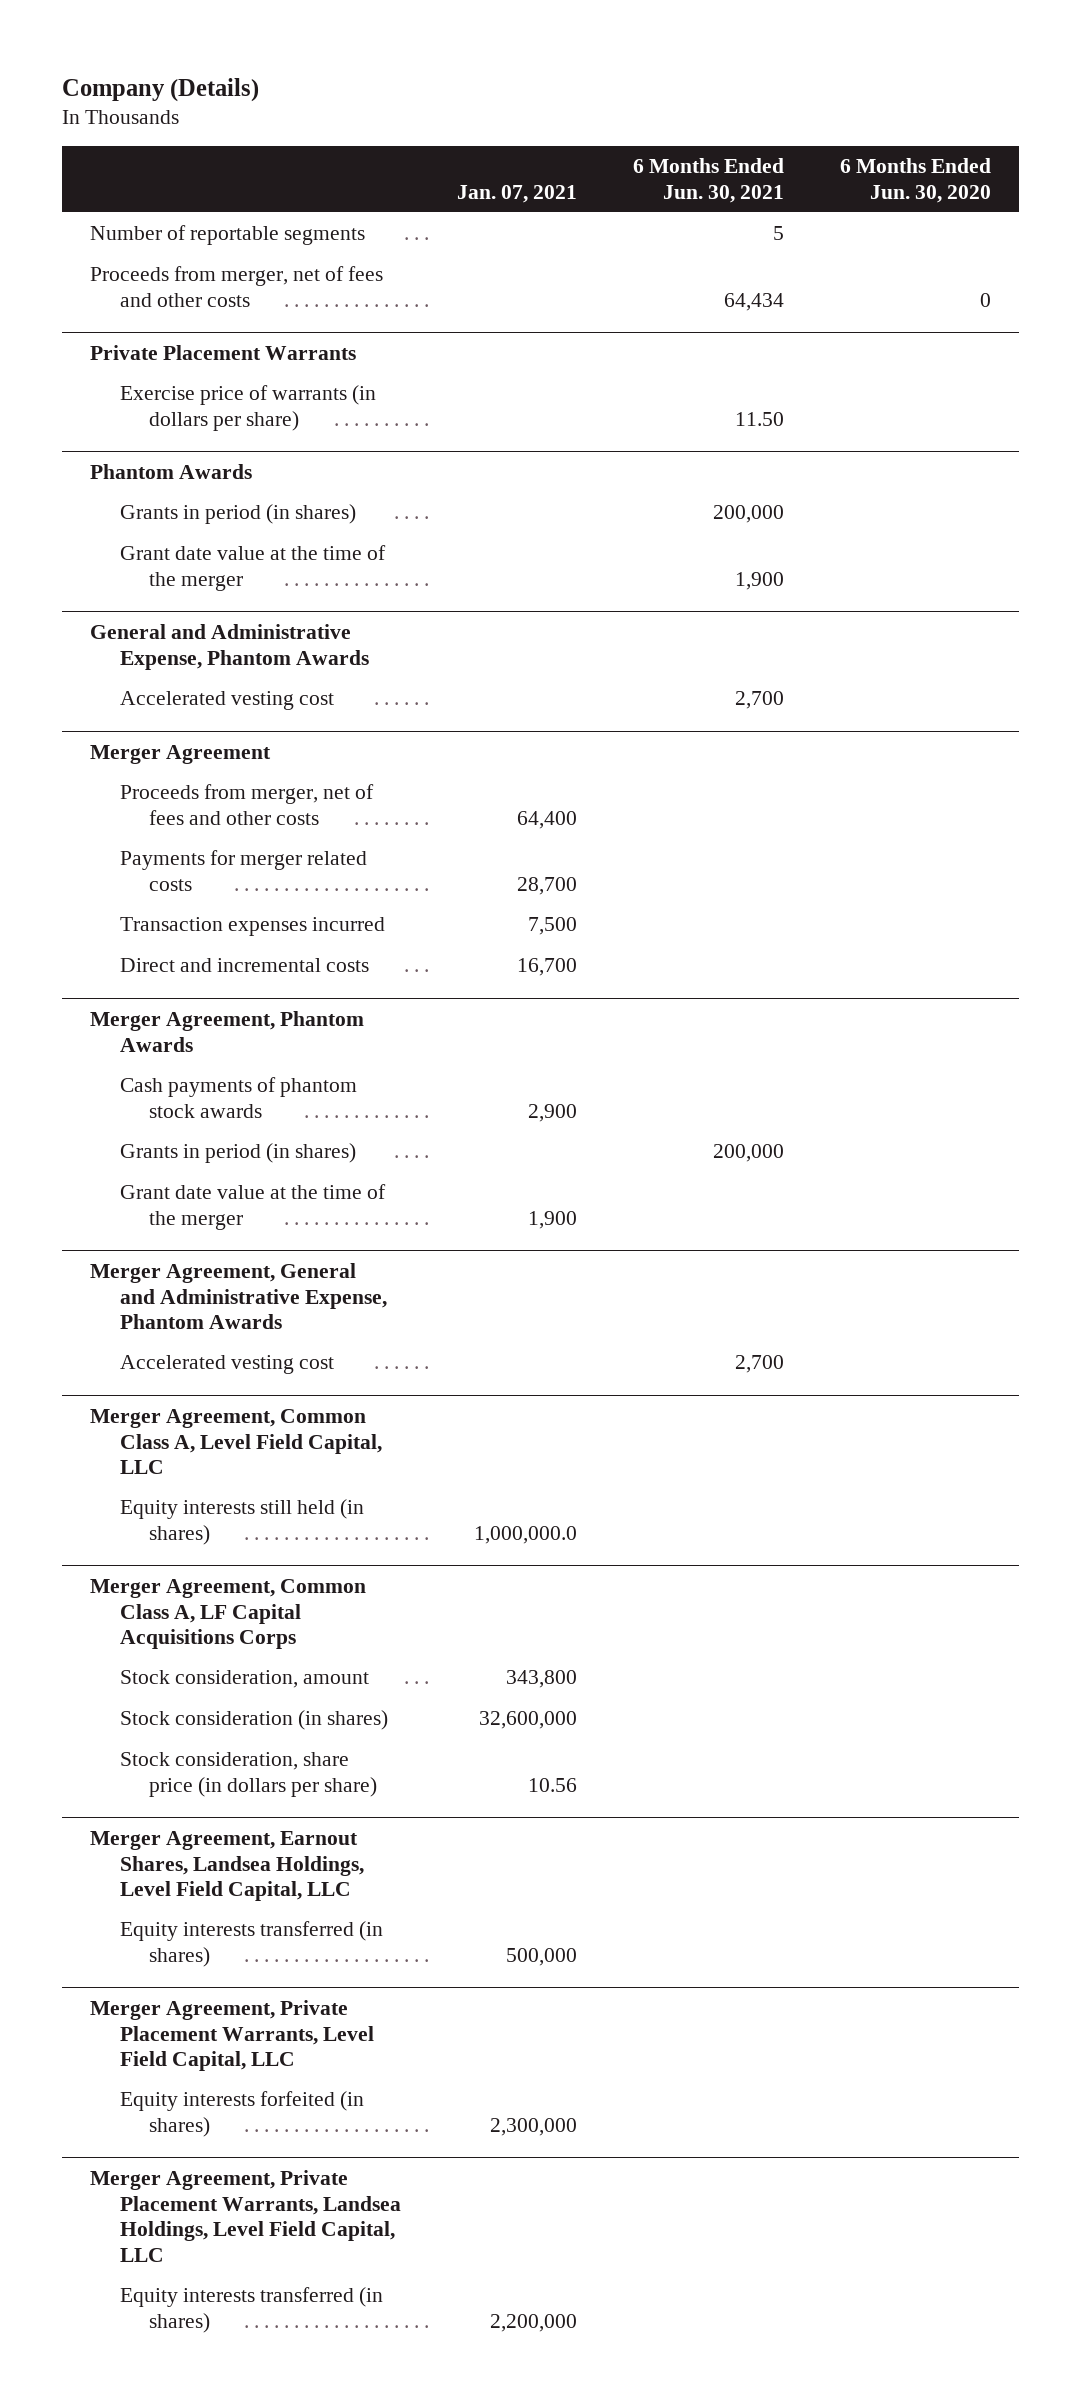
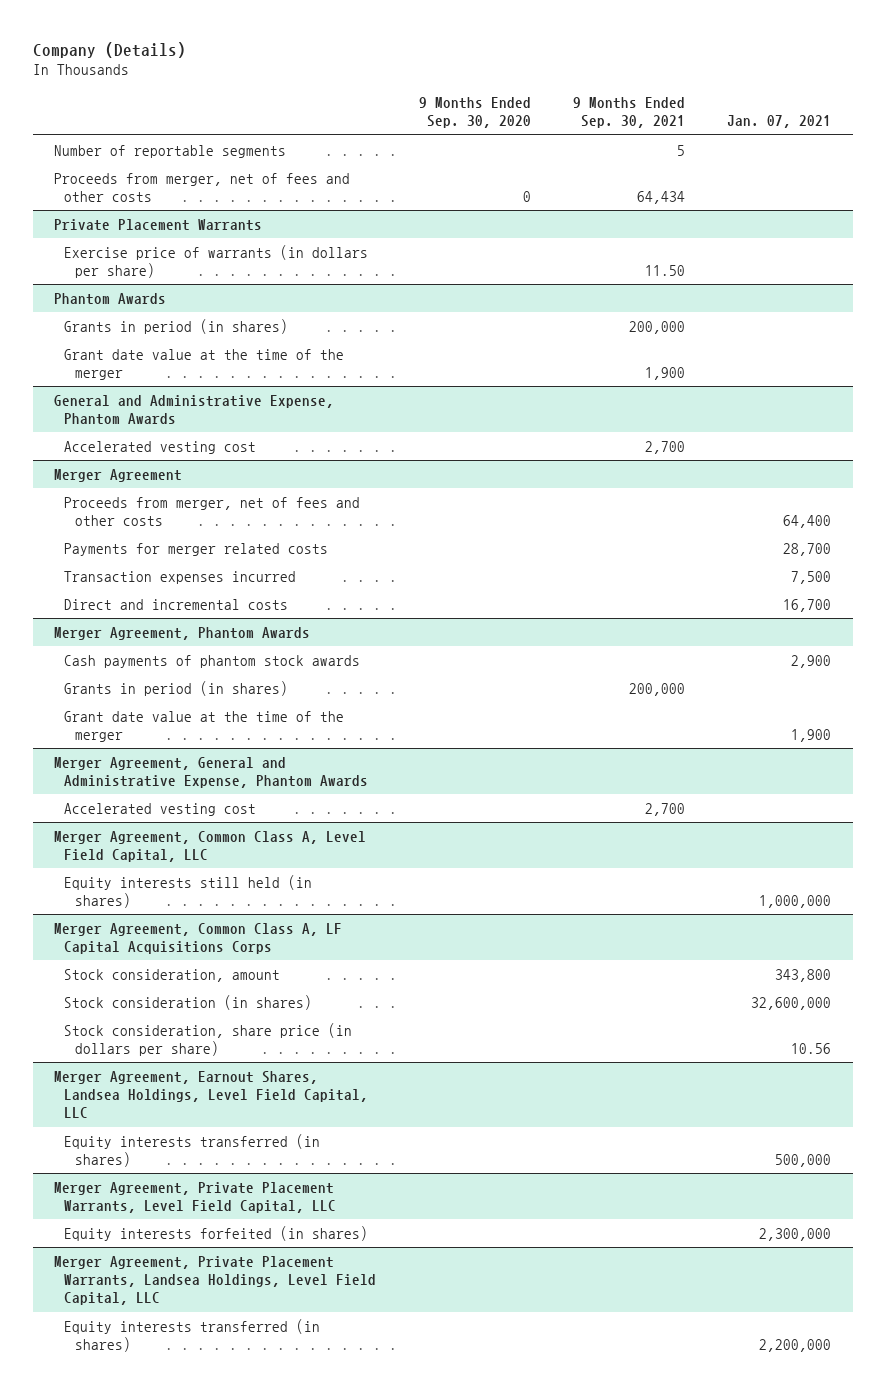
- | Jan. 07, 2021 | 6 Months Ended Jun. 30, 2021 | 6 Months Ended Jun. 30, 2020
+ | 9 Months Ended Sep. 30, 2020 | 9 Months Ended Sep. 30, 2021 | Jan. 07, 2021
@ Merger Agreement, Common Class A, Level Field Capital, LLC
- Equity interests still held (in shares) | 1,000,000.0 | |
+ Equity interests still held (in shares) | | | 1,000,000

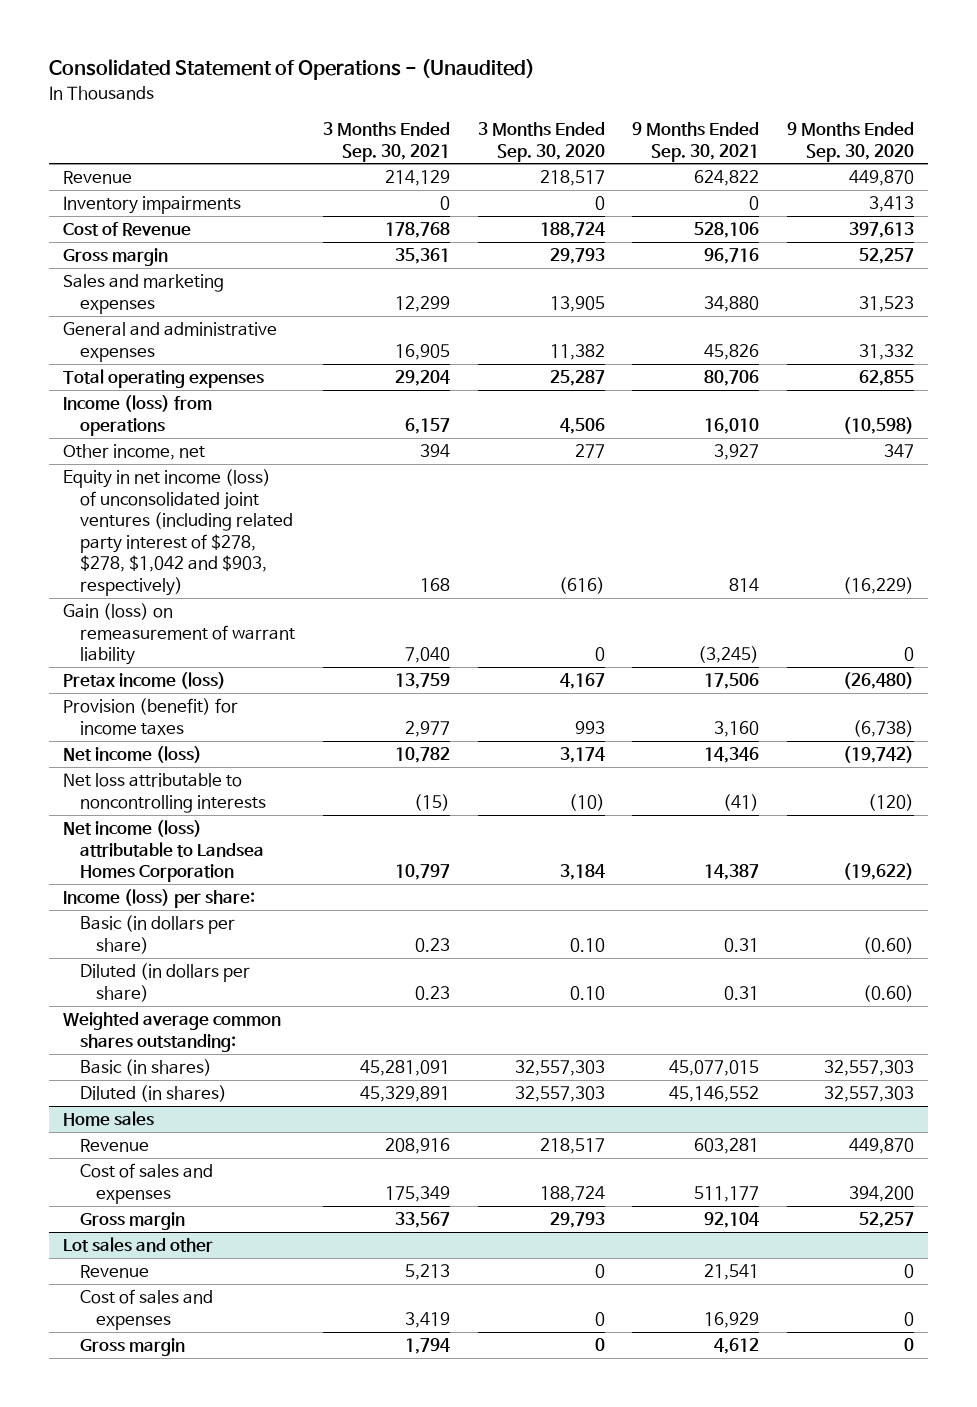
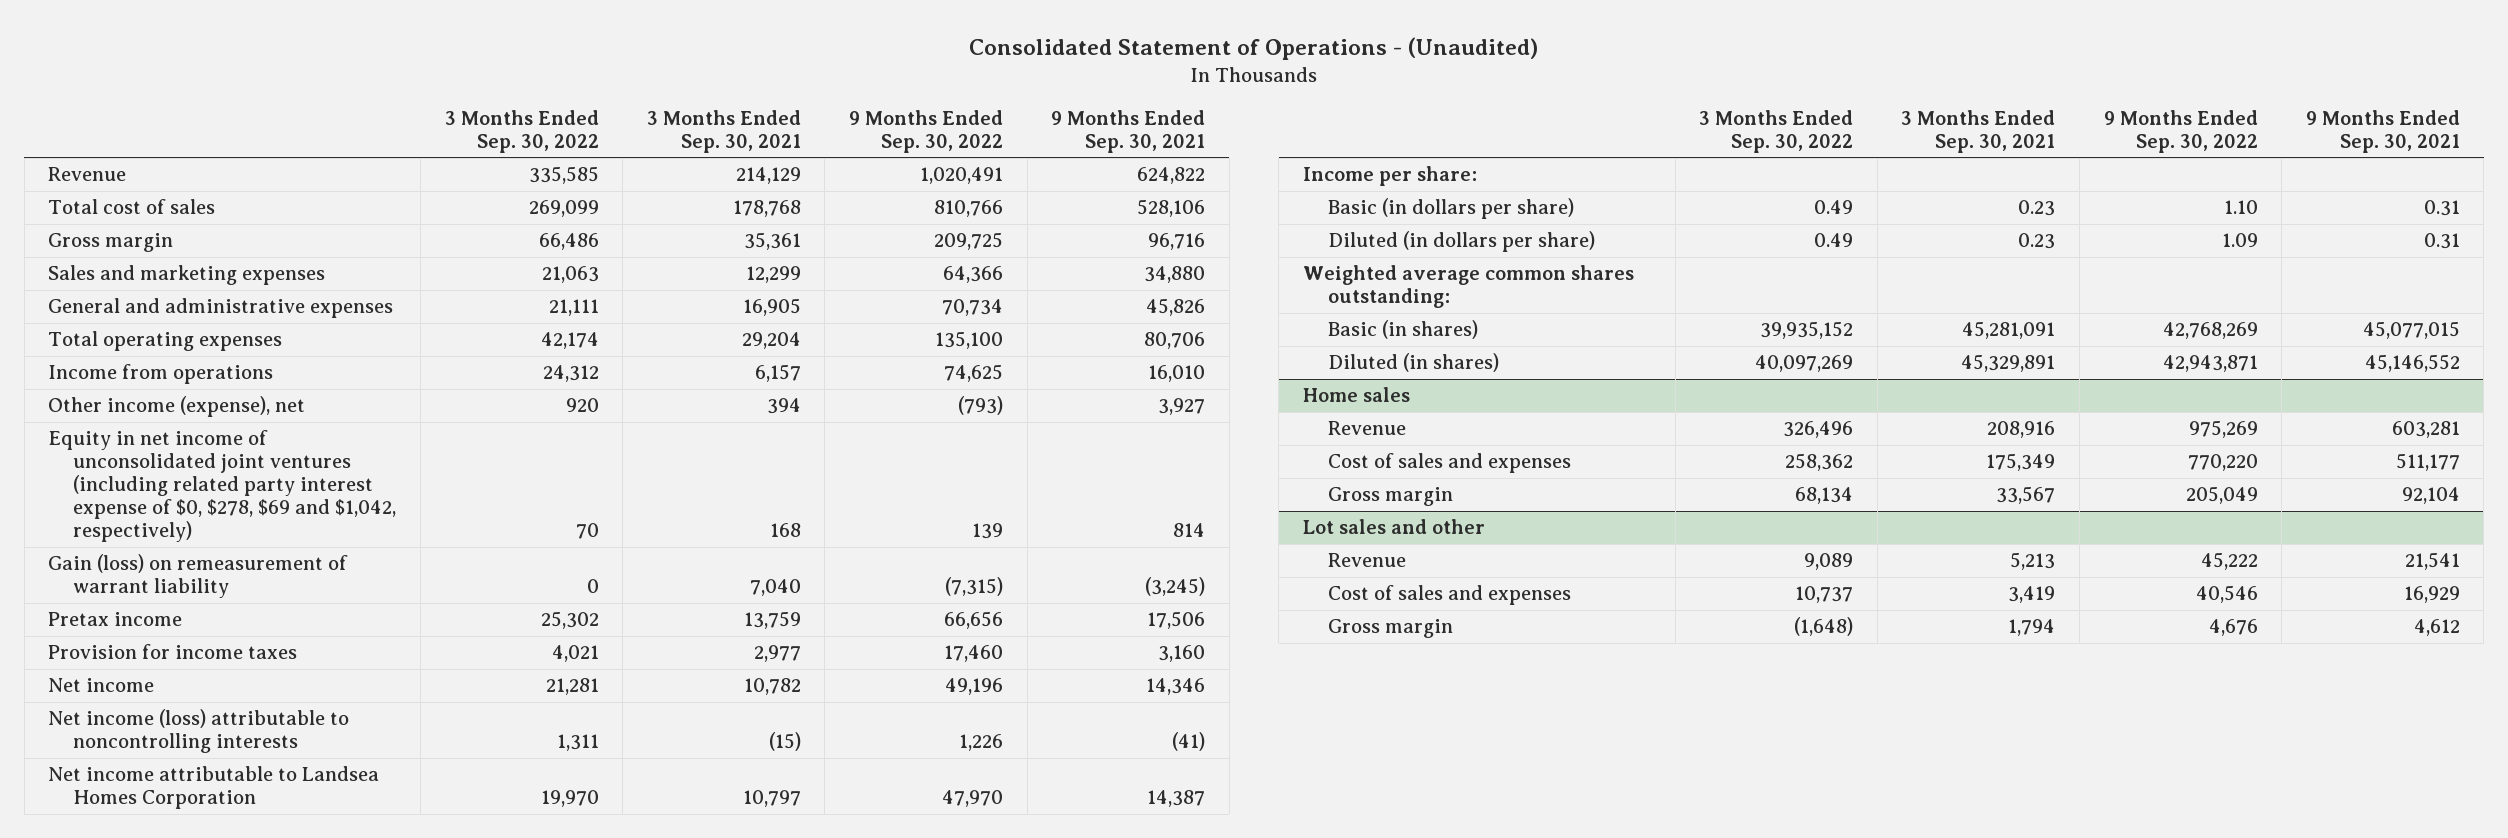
- | 3 Months Ended Sep. 30, 2021 | 3 Months Ended Sep. 30, 2020 | 9 Months Ended Sep. 30, 2021 | 9 Months Ended Sep. 30, 2020
+ | 3 Months Ended Sep. 30, 2022 | 3 Months Ended Sep. 30, 2021 | 9 Months Ended Sep. 30, 2022 | 9 Months Ended Sep. 30, 2021
- Inventory impairments | 0 | 0 | 0 | 3,413
- Cost of Revenue | 178,768 | 188,724 | 528,106 | 397,613
+ Total cost of sales | 269,099 | 178,768 | 810,766 | 528,106
- Income (loss) from operations | 6,157 | 4,506 | 16,010 | (10,598)
- Other income, net | 394 | 277 | 3,927 | 347
- Equity in net income (loss) of unconsolidated joint ventures (including related party interest of $278, $278, $1,042 and $903, respectively) | 168 | (616) | 814 | (16,229)
+ Income from operations | 24,312 | 6,157 | 74,625 | 16,010
+ Other income (expense), net | 920 | 394 | (793) | 3,927
+ Equity in net income of unconsolidated joint ventures (including related party interest expense of $0, $278, $69 and $1,042, respectively) | 70 | 168 | 139 | 814
- Pretax income (loss) | 13,759 | 4,167 | 17,506 | (26,480)
- Provision (benefit) for income taxes | 2,977 | 993 | 3,160 | (6,738)
- Net income (loss) | 10,782 | 3,174 | 14,346 | (19,742)
- Net loss attributable to noncontrolling interests | (15) | (10) | (41) | (120)
- Net income (loss) attributable to Landsea Homes Corporation | 10,797 | 3,184 | 14,387 | (19,622)
- Income (loss) per share:
+ Pretax income | 25,302 | 13,759 | 66,656 | 17,506
+ Provision for income taxes | 4,021 | 2,977 | 17,460 | 3,160
+ Net income | 21,281 | 10,782 | 49,196 | 14,346
+ Net income (loss) attributable to noncontrolling interests | 1,311 | (15) | 1,226 | (41)
+ Net income attributable to Landsea Homes Corporation | 19,970 | 10,797 | 47,970 | 14,387
+ Income per share:

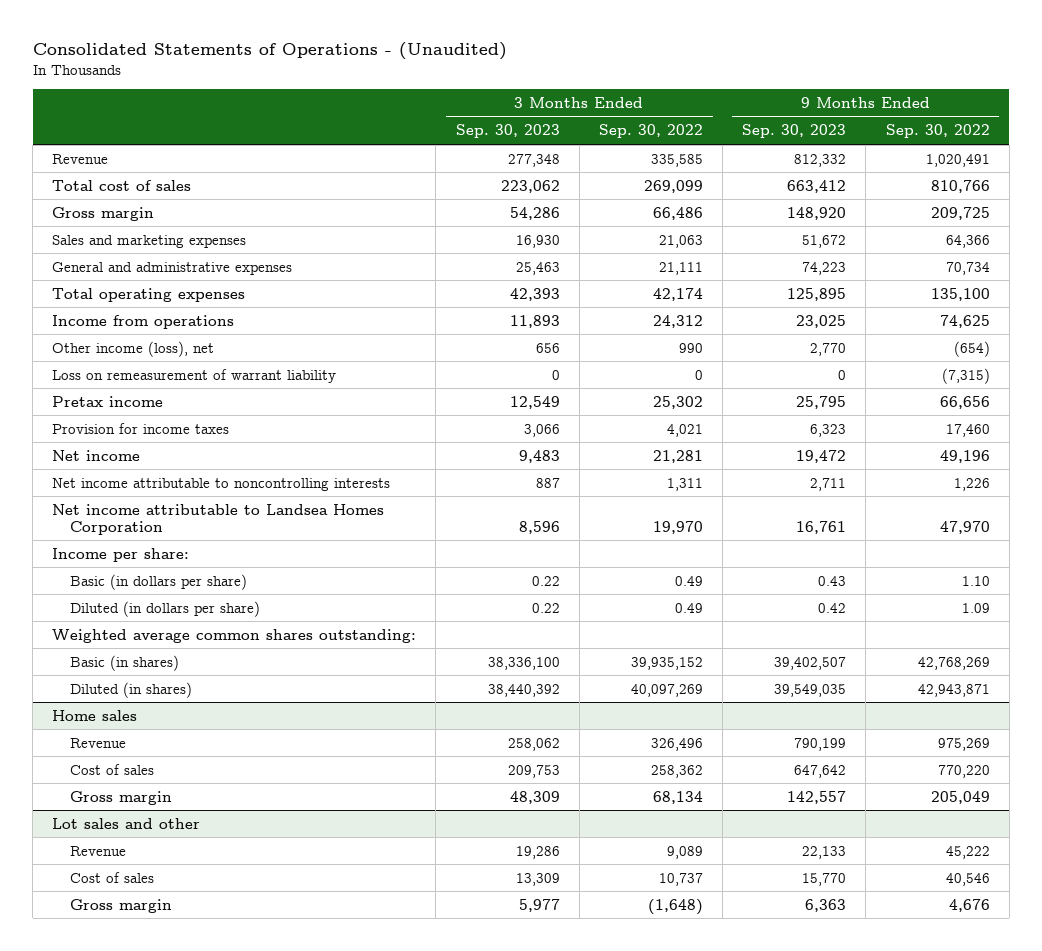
- Consolidated Statement of Operations - (Unaudited)
+ Consolidated Statements of Operations - (Unaudited)
- | 3 Months Ended Sep. 30, 2022 | 3 Months Ended Sep. 30, 2021 | 9 Months Ended Sep. 30, 2022 | 9 Months Ended Sep. 30, 2021
+ | 3 Months Ended Sep. 30, 2023 | 3 Months Ended Sep. 30, 2022 | 9 Months Ended Sep. 30, 2023 | 9 Months Ended Sep. 30, 2022
- Other income (expense), net | 920 | 394 | (793) | 3,927
- Equity in net income of unconsolidated joint ventures (including related party interest expense of $0, $278, $69 and $1,042, respectively) | 70 | 168 | 139 | 814
- Gain (loss) on remeasurement of warrant liability | 0 | 7,040 | (7,315) | (3,245)
+ Other income (loss), net | 656 | 990 | 2,770 | (654)
+ Loss on remeasurement of warrant liability | 0 | 0 | 0 | (7,315)
- Net income (loss) attributable to noncontrolling interests | 1,311 | (15) | 1,226 | (41)
+ Net income attributable to noncontrolling interests | 887 | 1,311 | 2,711 | 1,226
@ Home sales
- Cost of sales and expenses | 258,362 | 175,349 | 770,220 | 511,177
+ Cost of sales | 209,753 | 258,362 | 647,642 | 770,220
@ Lot sales and other
- Cost of sales and expenses | 10,737 | 3,419 | 40,546 | 16,929
+ Cost of sales | 13,309 | 10,737 | 15,770 | 40,546

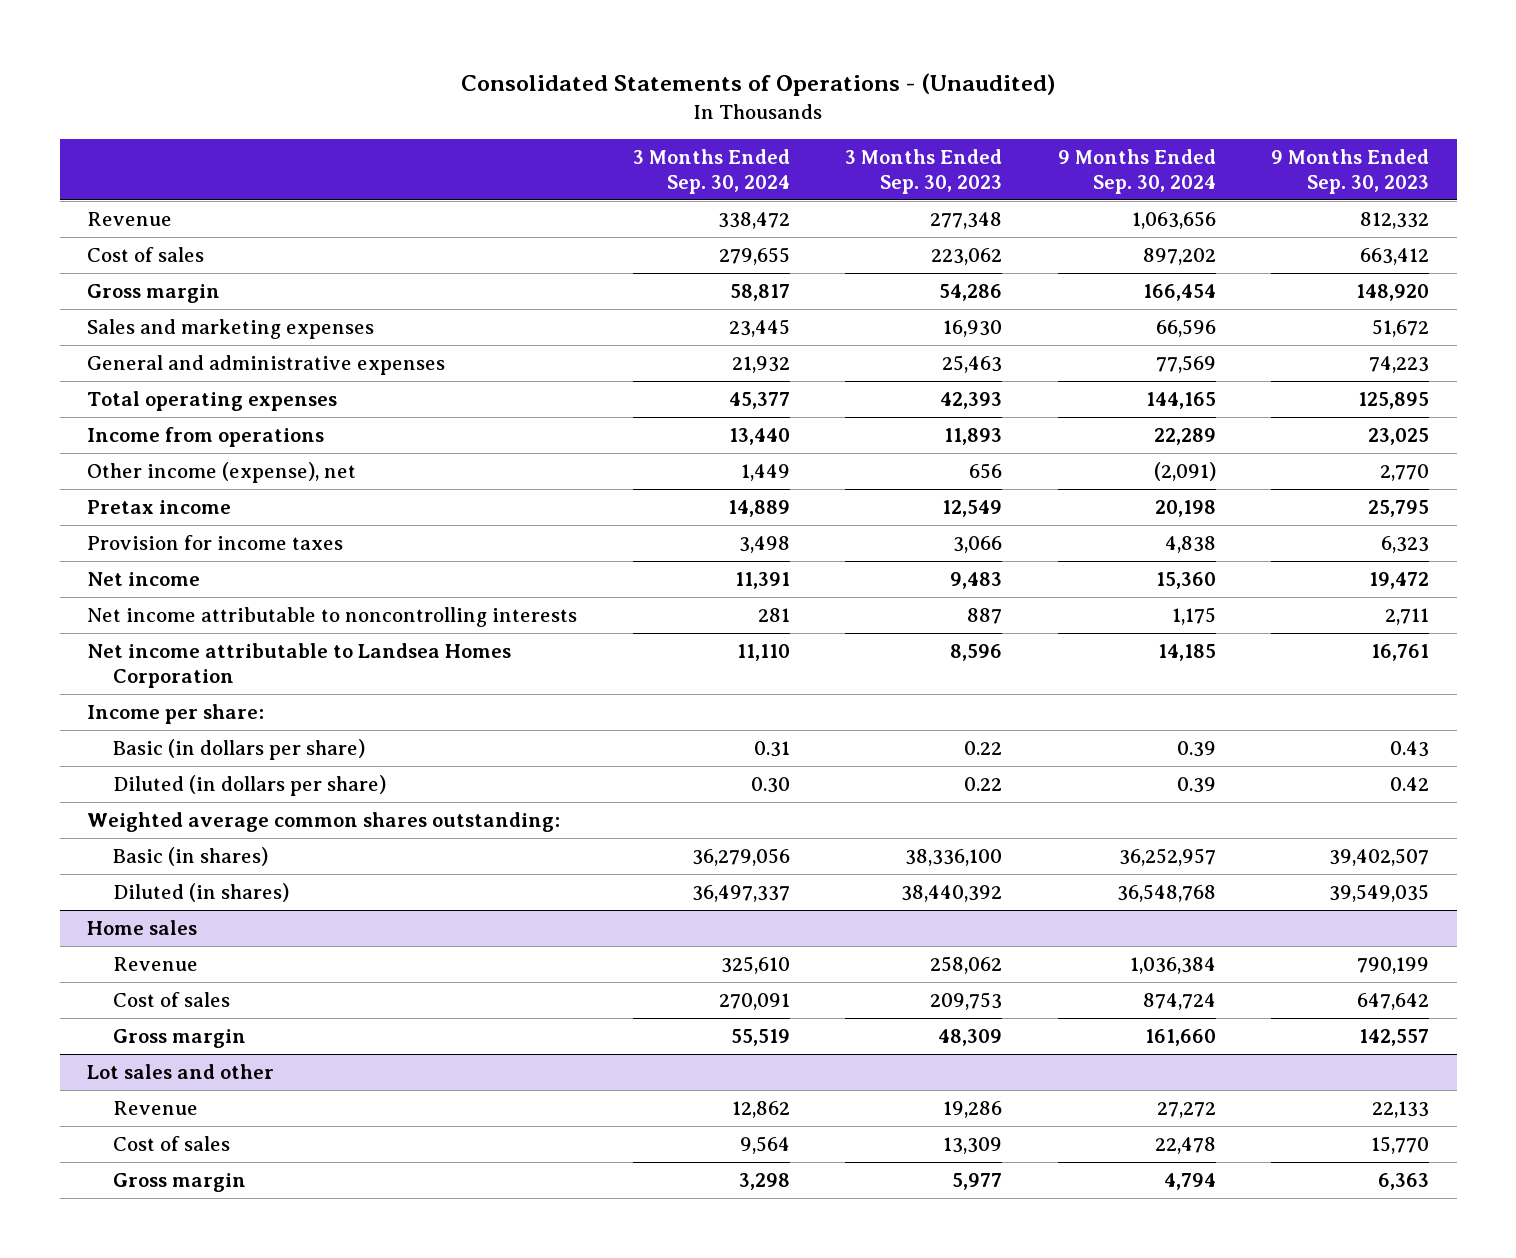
- | 3 Months Ended Sep. 30, 2023 | 3 Months Ended Sep. 30, 2022 | 9 Months Ended Sep. 30, 2023 | 9 Months Ended Sep. 30, 2022
+ | 3 Months Ended Sep. 30, 2024 | 3 Months Ended Sep. 30, 2023 | 9 Months Ended Sep. 30, 2024 | 9 Months Ended Sep. 30, 2023
- Total cost of sales | 223,062 | 269,099 | 663,412 | 810,766
+ Cost of sales | 279,655 | 223,062 | 897,202 | 663,412
- Other income (loss), net | 656 | 990 | 2,770 | (654)
- Loss on remeasurement of warrant liability | 0 | 0 | 0 | (7,315)
+ Other income (expense), net | 1,449 | 656 | (2,091) | 2,770

